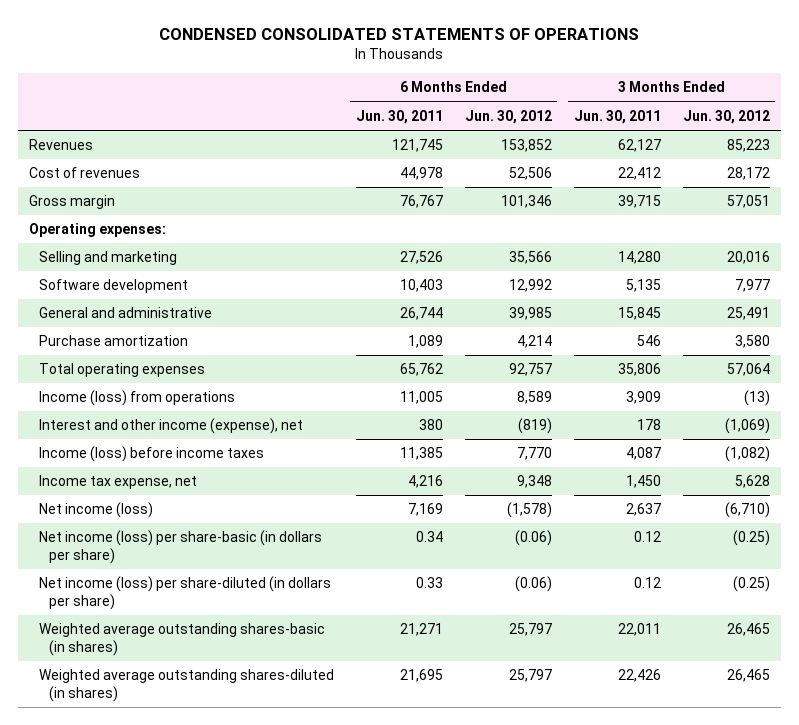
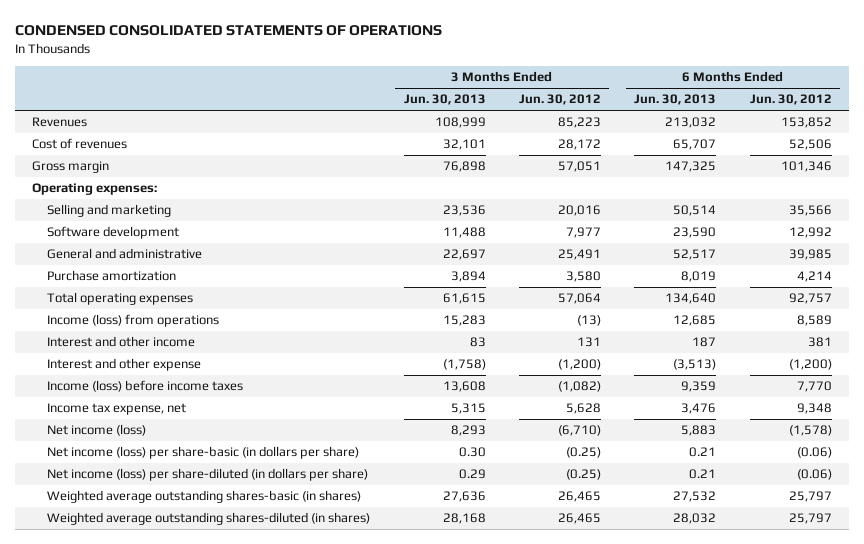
- | 6 Months Ended Jun. 30, 2011 | 6 Months Ended Jun. 30, 2012 | 3 Months Ended Jun. 30, 2011 | 3 Months Ended Jun. 30, 2012
+ | 3 Months Ended Jun. 30, 2013 | 3 Months Ended Jun. 30, 2012 | 6 Months Ended Jun. 30, 2013 | 6 Months Ended Jun. 30, 2012
- Interest and other income (expense), net | 380 | (819) | 178 | (1,069)
+ Interest and other income | 83 | 131 | 187 | 381
+ Interest and other expense | (1,758) | (1,200) | (3,513) | (1,200)

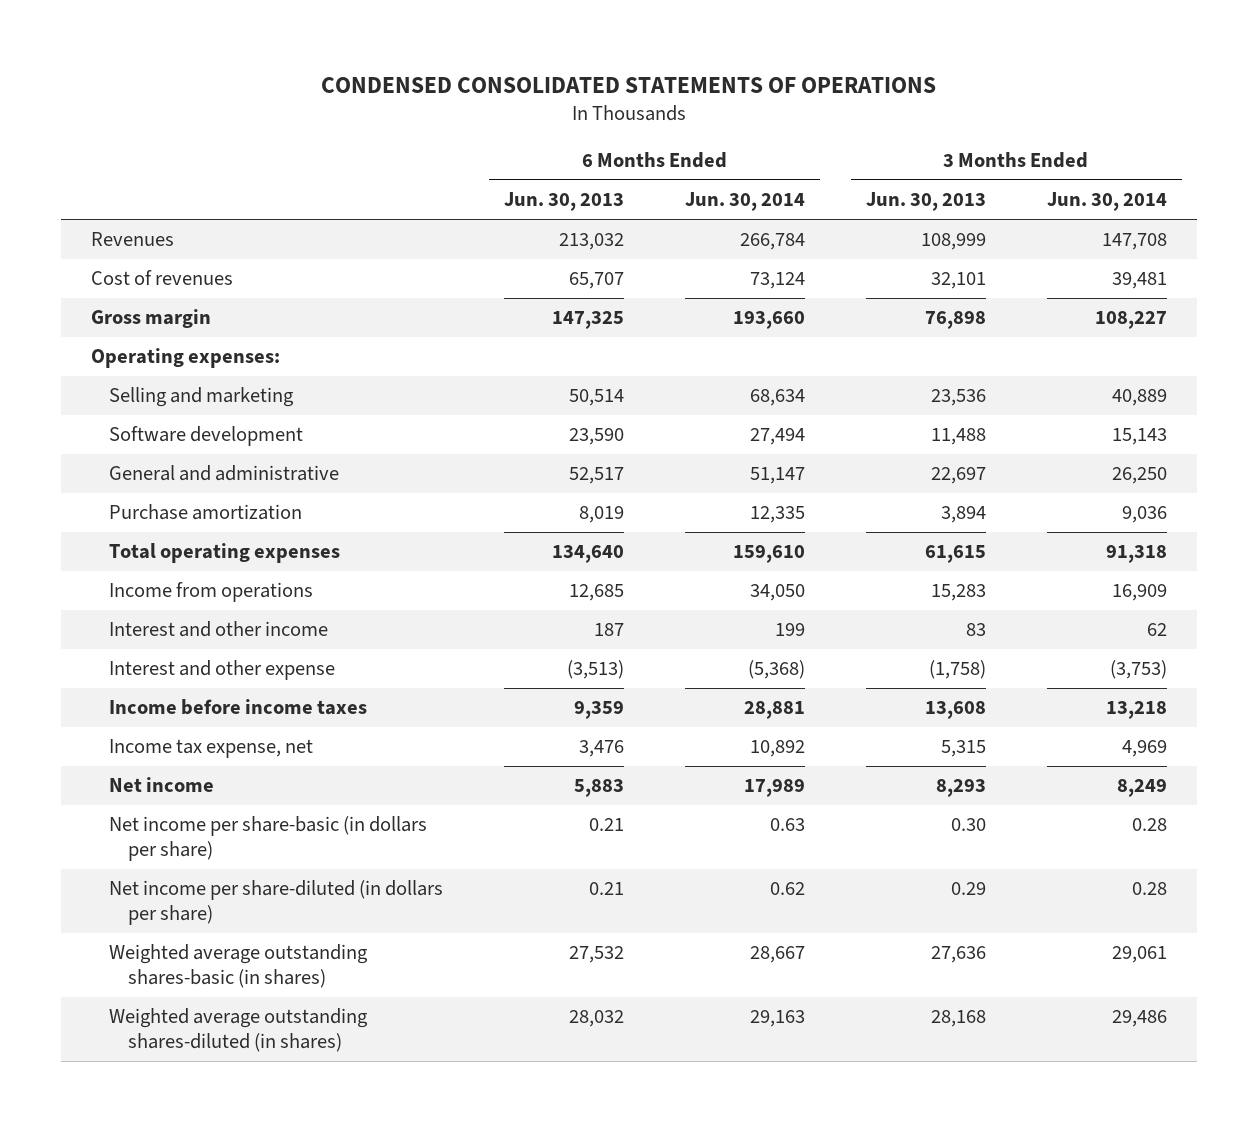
- | 3 Months Ended Jun. 30, 2013 | 3 Months Ended Jun. 30, 2012 | 6 Months Ended Jun. 30, 2013 | 6 Months Ended Jun. 30, 2012
+ | 6 Months Ended Jun. 30, 2013 | 6 Months Ended Jun. 30, 2014 | 3 Months Ended Jun. 30, 2013 | 3 Months Ended Jun. 30, 2014
- Income (loss) from operations | 15,283 | (13) | 12,685 | 8,589
+ Income from operations | 12,685 | 34,050 | 15,283 | 16,909
- Income (loss) before income taxes | 13,608 | (1,082) | 9,359 | 7,770
+ Income before income taxes | 9,359 | 28,881 | 13,608 | 13,218
- Net income (loss) | 8,293 | (6,710) | 5,883 | (1,578)
- Net income (loss) per share-basic (in dollars per share) | 0.30 | (0.25) | 0.21 | (0.06)
- Net income (loss) per share-diluted (in dollars per share) | 0.29 | (0.25) | 0.21 | (0.06)
+ Net income | 5,883 | 17,989 | 8,293 | 8,249
+ Net income per share-basic (in dollars per share) | 0.21 | 0.63 | 0.30 | 0.28
+ Net income per share-diluted (in dollars per share) | 0.21 | 0.62 | 0.29 | 0.28

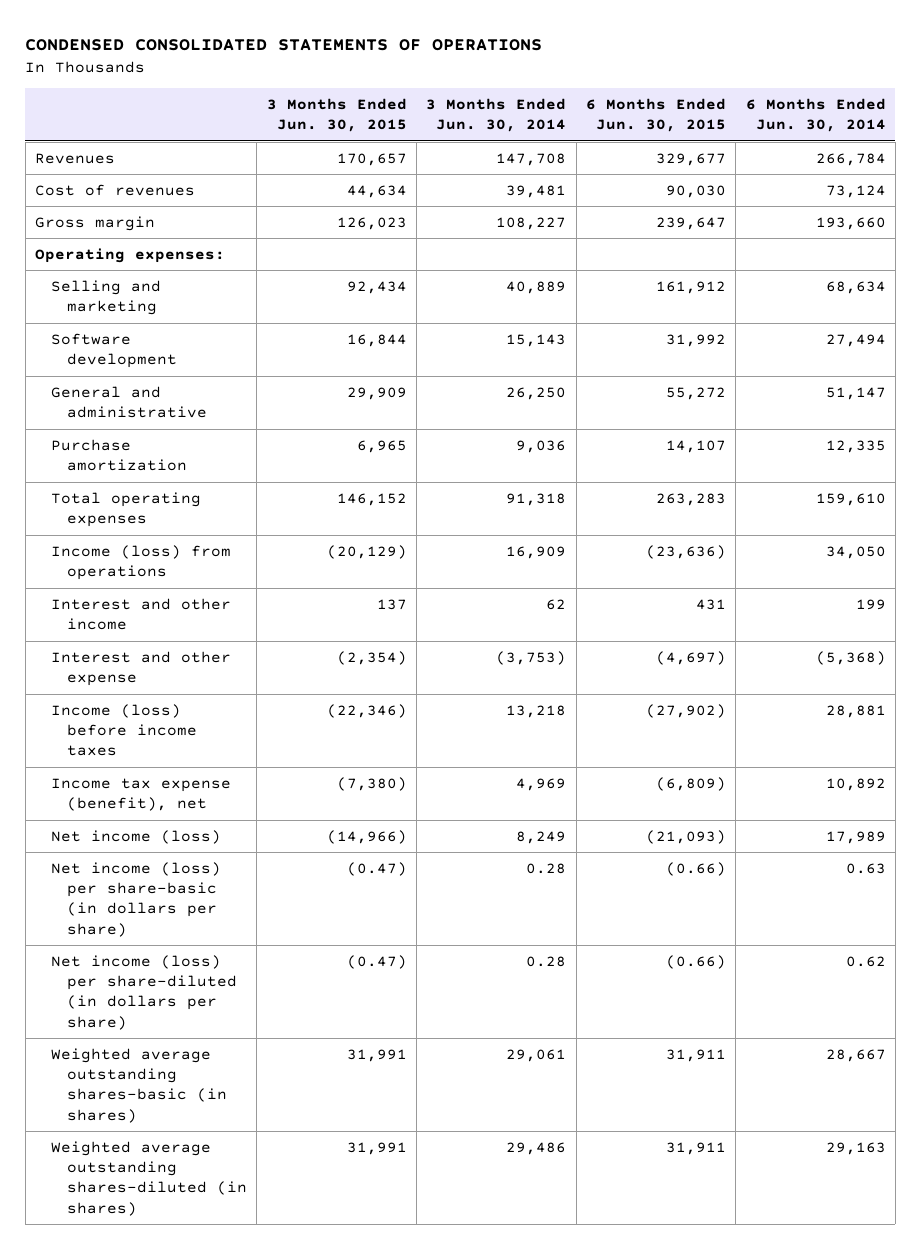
- | 6 Months Ended Jun. 30, 2013 | 6 Months Ended Jun. 30, 2014 | 3 Months Ended Jun. 30, 2013 | 3 Months Ended Jun. 30, 2014
+ | 3 Months Ended Jun. 30, 2015 | 3 Months Ended Jun. 30, 2014 | 6 Months Ended Jun. 30, 2015 | 6 Months Ended Jun. 30, 2014
- Income from operations | 12,685 | 34,050 | 15,283 | 16,909
+ Income (loss) from operations | (20,129) | 16,909 | (23,636) | 34,050
- Income before income taxes | 9,359 | 28,881 | 13,608 | 13,218
- Income tax expense, net | 3,476 | 10,892 | 5,315 | 4,969
- Net income | 5,883 | 17,989 | 8,293 | 8,249
- Net income per share-basic (in dollars per share) | 0.21 | 0.63 | 0.30 | 0.28
- Net income per share-diluted (in dollars per share) | 0.21 | 0.62 | 0.29 | 0.28
+ Income (loss) before income taxes | (22,346) | 13,218 | (27,902) | 28,881
+ Income tax expense (benefit), net | (7,380) | 4,969 | (6,809) | 10,892
+ Net income (loss) | (14,966) | 8,249 | (21,093) | 17,989
+ Net income (loss) per share-basic (in dollars per share) | (0.47) | 0.28 | (0.66) | 0.63
+ Net income (loss) per share-diluted (in dollars per share) | (0.47) | 0.28 | (0.66) | 0.62

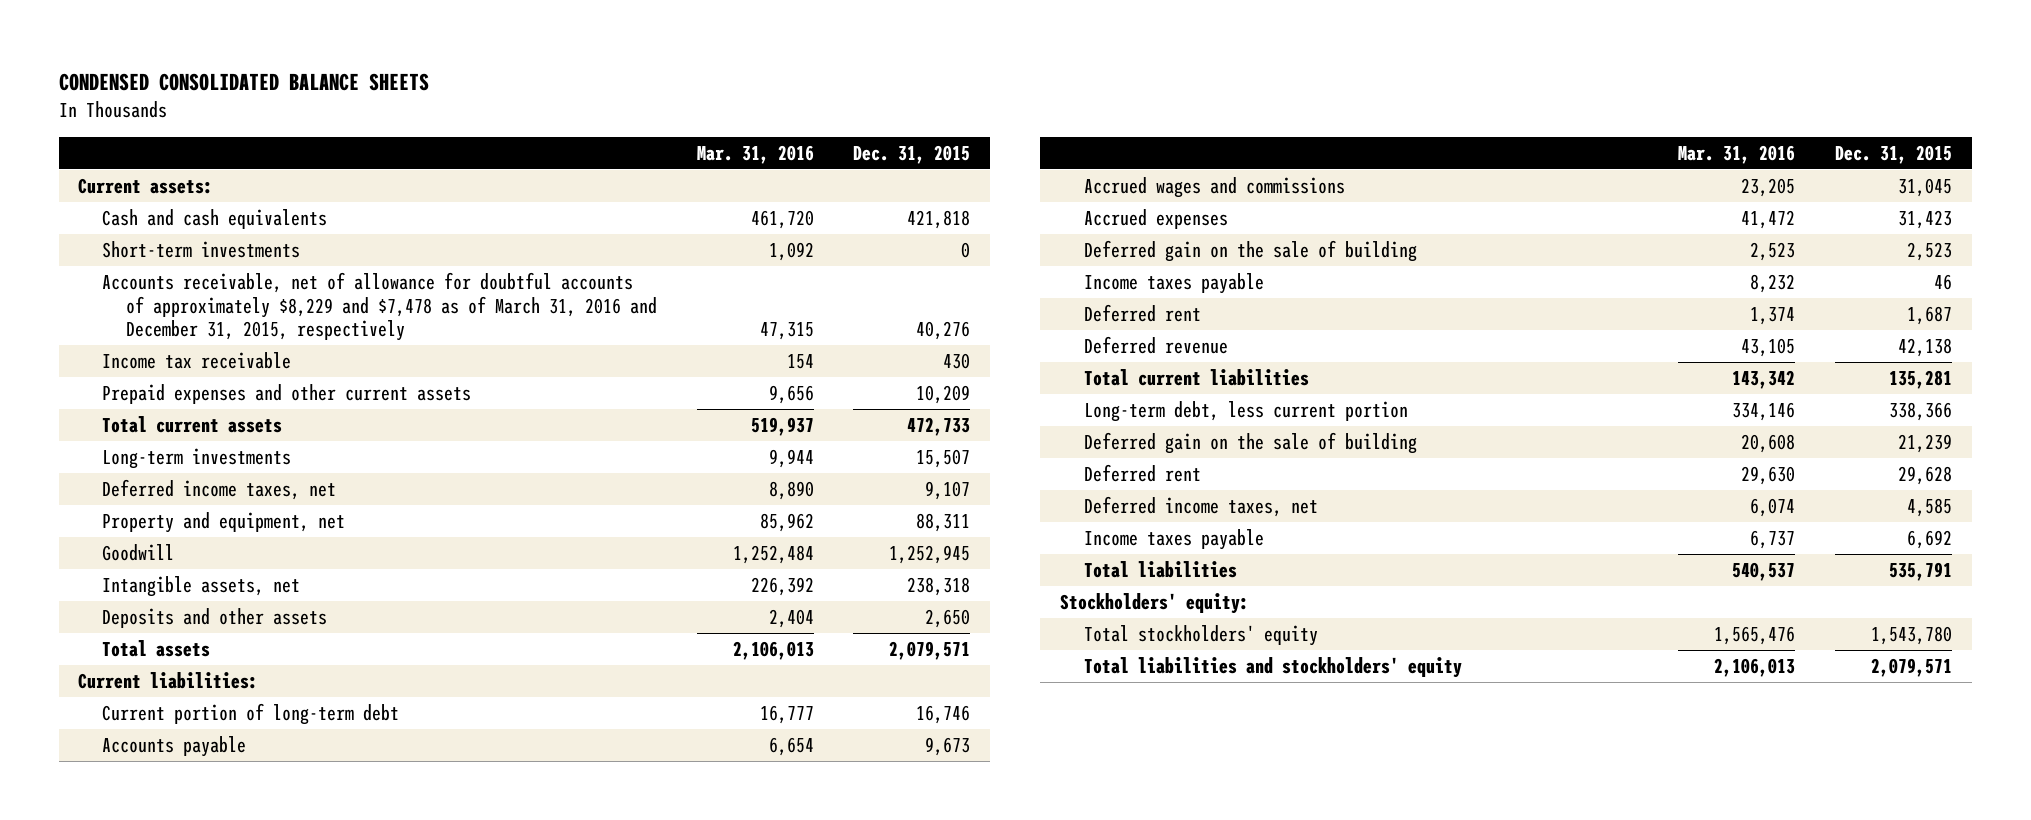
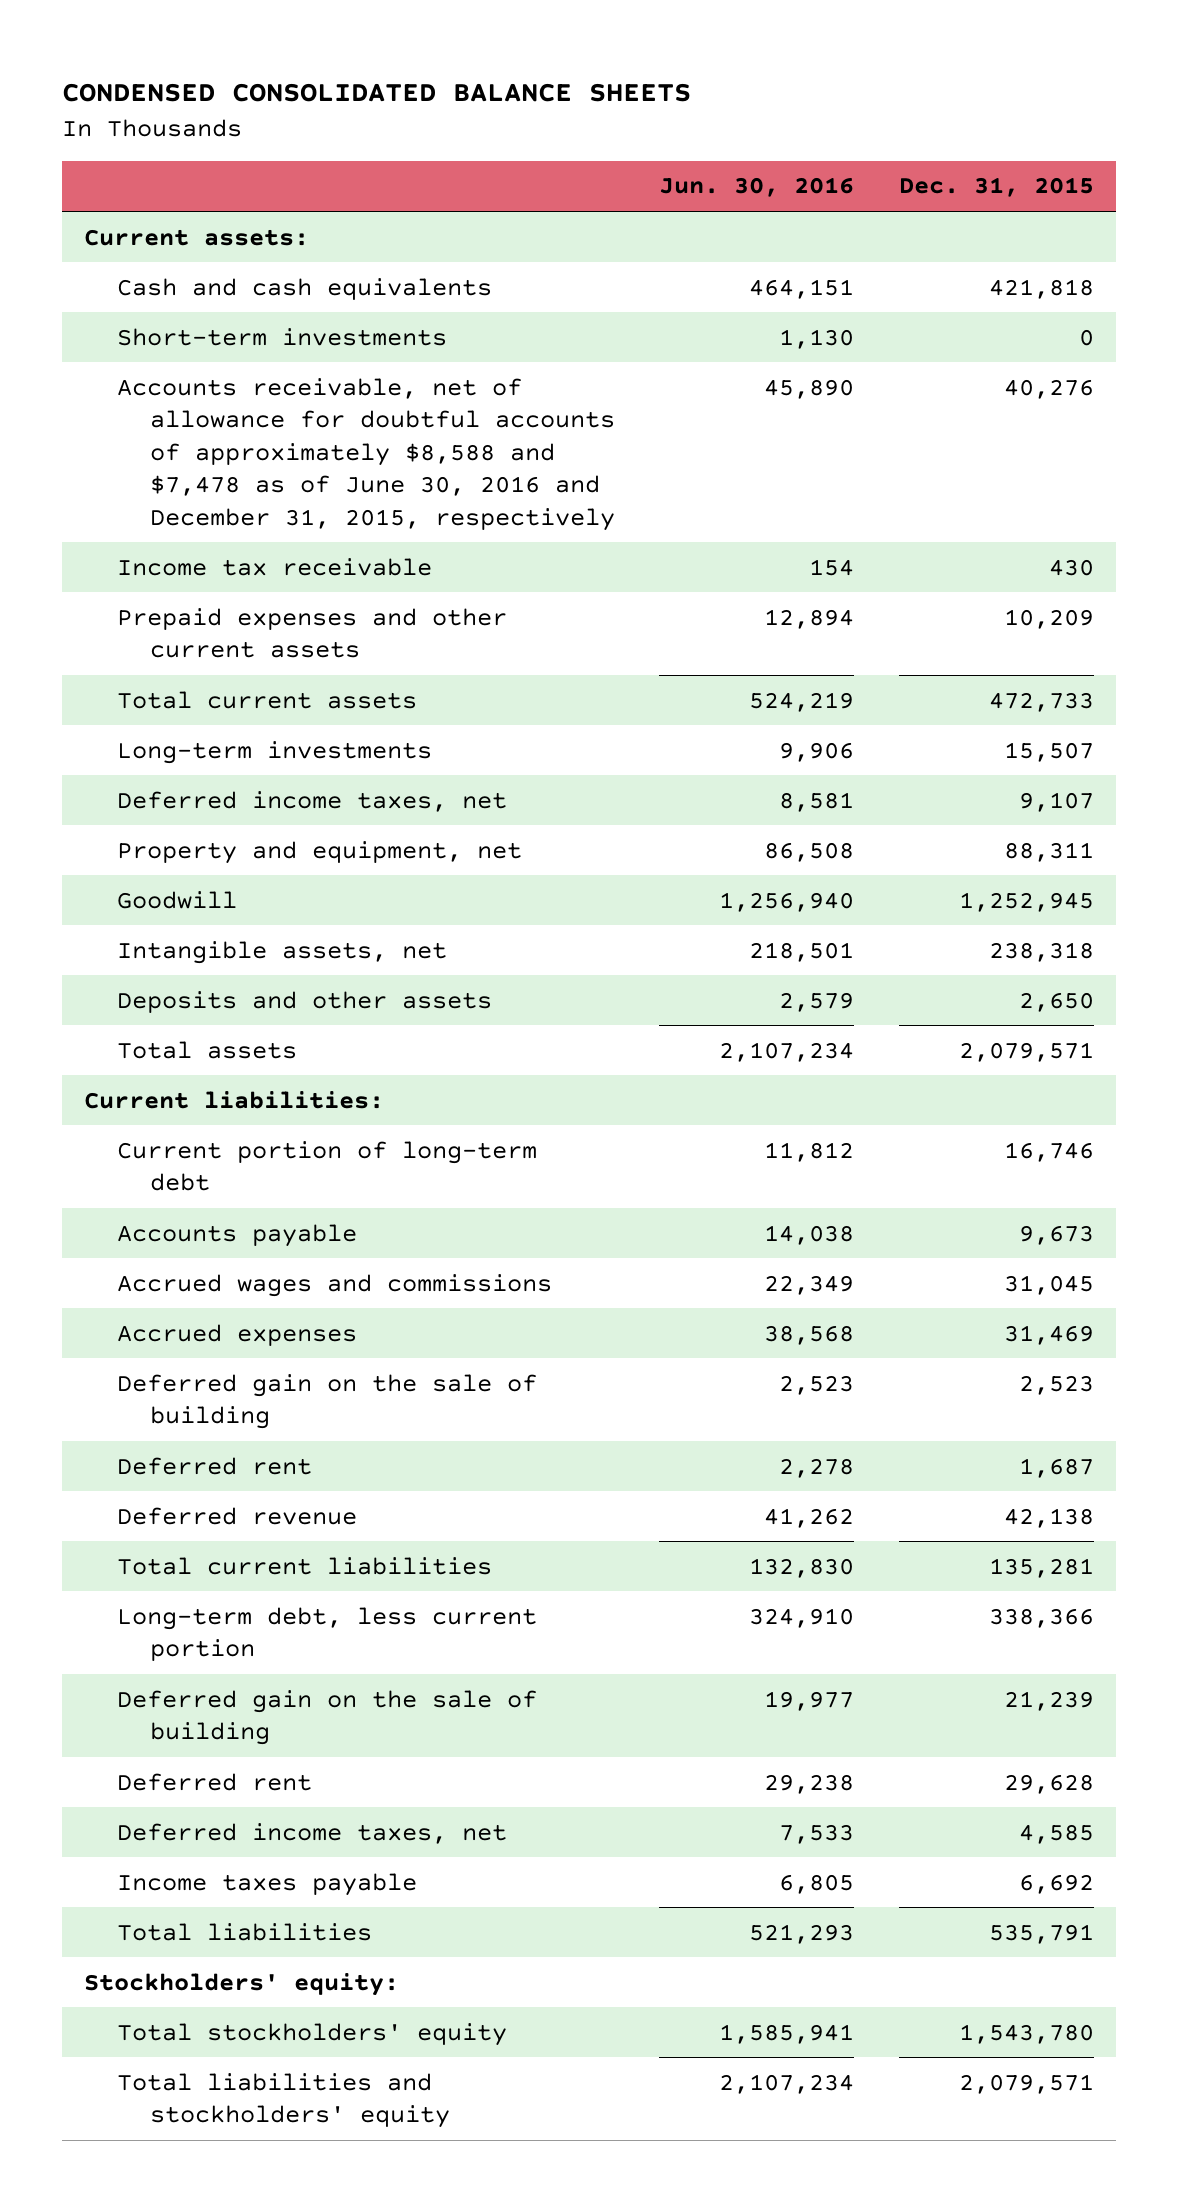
- | Mar. 31, 2016 | Dec. 31, 2015
+ | Jun. 30, 2016 | Dec. 31, 2015
- Accounts receivable, net of allowance for doubtful accounts of approximately $8,229 and $7,478 as of March 31, 2016 and December 31, 2015, respectively | 47,315 | 40,276
+ Accounts receivable, net of allowance for doubtful accounts of approximately $8,588 and $7,478 as of June 30, 2016 and December 31, 2015, respectively | 45,890 | 40,276
- Accrued expenses | 41,472 | 31,423
+ Accrued expenses | 38,568 | 31,469
- Income taxes payable | 8,232 | 46

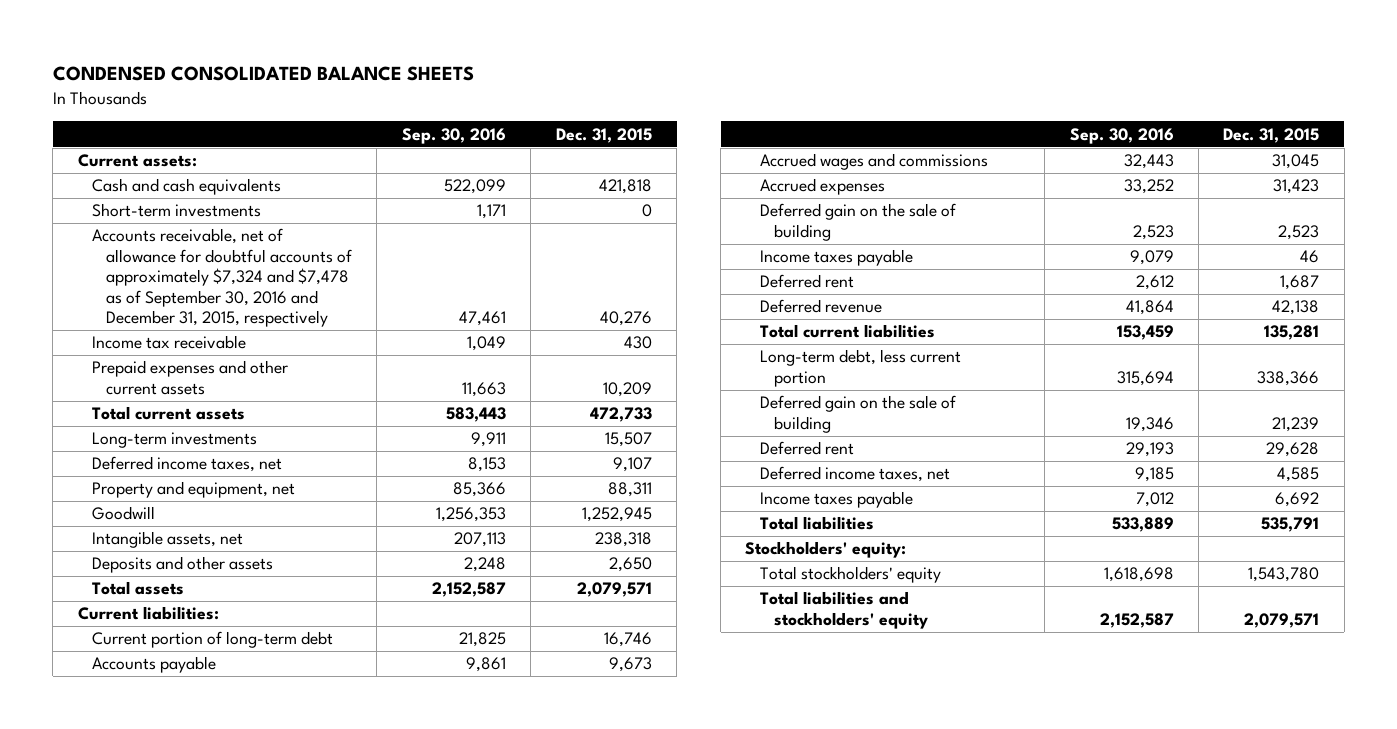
- | Jun. 30, 2016 | Dec. 31, 2015
+ | Sep. 30, 2016 | Dec. 31, 2015
- Accounts receivable, net of allowance for doubtful accounts of approximately $8,588 and $7,478 as of June 30, 2016 and December 31, 2015, respectively | 45,890 | 40,276
+ Accounts receivable, net of allowance for doubtful accounts of approximately $7,324 and $7,478 as of September 30, 2016 and December 31, 2015, respectively | 47,461 | 40,276
- Accrued expenses | 38,568 | 31,469
+ Accrued expenses | 33,252 | 31,423
+ Income taxes payable | 9,079 | 46

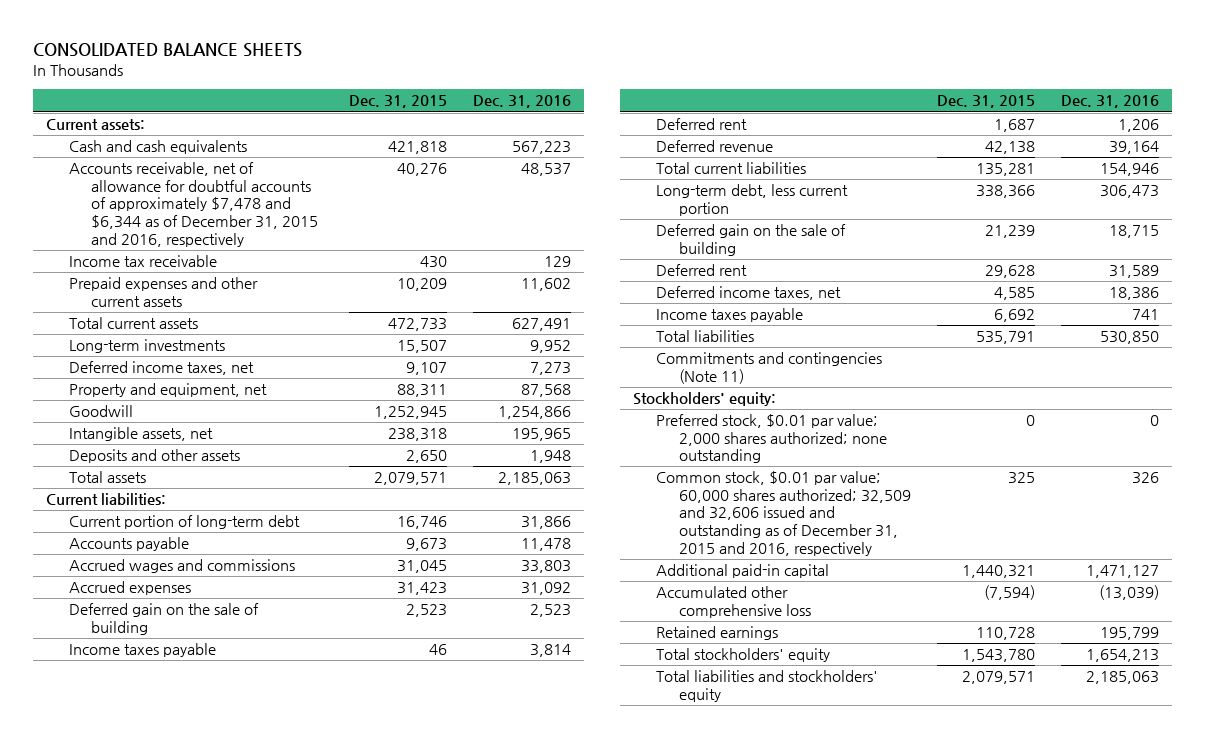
- CONDENSED CONSOLIDATED BALANCE SHEETS
+ CONSOLIDATED BALANCE SHEETS
- | Sep. 30, 2016 | Dec. 31, 2015
+ | Dec. 31, 2015 | Dec. 31, 2016
- Short-term investments | 1,171 | 0
- Accounts receivable, net of allowance for doubtful accounts of approximately $7,324 and $7,478 as of September 30, 2016 and December 31, 2015, respectively | 47,461 | 40,276
+ Accounts receivable, net of allowance for doubtful accounts of approximately $7,478 and $6,344 as of December 31, 2015 and 2016, respectively | 40,276 | 48,537
+ Commitments and contingencies (Note 11)
+ Preferred stock, $0.01 par value; 2,000 shares authorized; none outstanding | 0 | 0
+ Common stock, $0.01 par value; 60,000 shares authorized; 32,509 and 32,606 issued and outstanding as of December 31, 2015 and 2016, respectively | 325 | 326
+ Additional paid-in capital | 1,440,321 | 1,471,127
+ Accumulated other comprehensive loss | (7,594) | (13,039)
+ Retained earnings | 110,728 | 195,799

